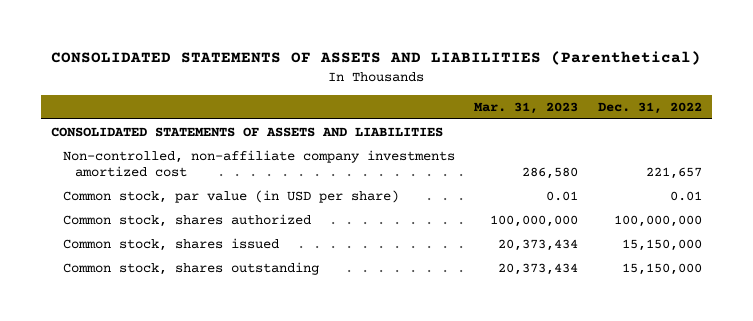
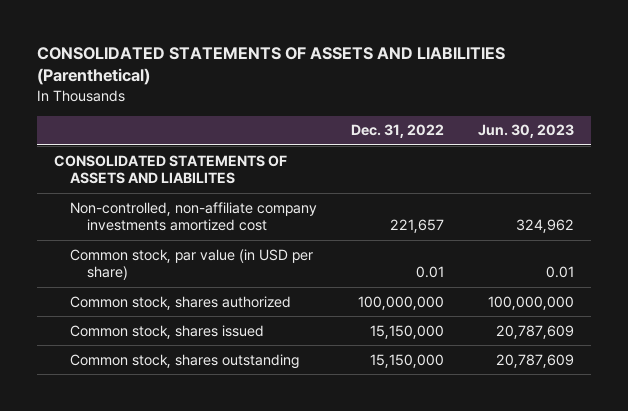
- | Mar. 31, 2023 | Dec. 31, 2022
+ | Dec. 31, 2022 | Jun. 30, 2023
- CONSOLIDATED STATEMENTS OF ASSETS AND LIABILITIES
+ CONSOLIDATED STATEMENTS OF ASSETS AND LIABILITES

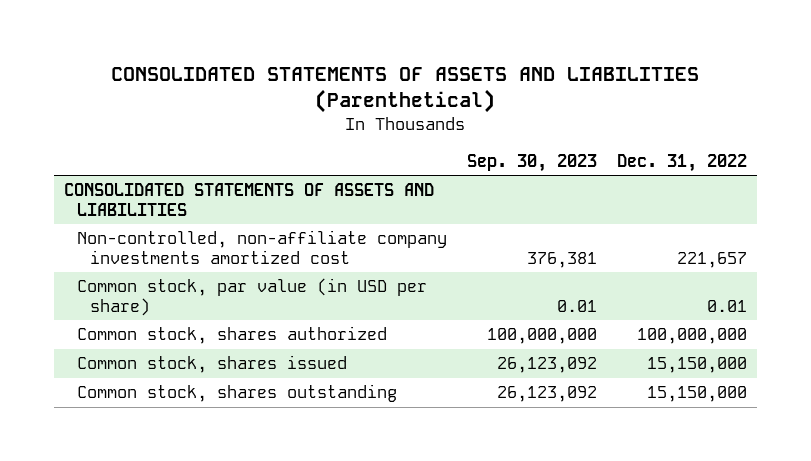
- | Dec. 31, 2022 | Jun. 30, 2023
+ | Sep. 30, 2023 | Dec. 31, 2022
- CONSOLIDATED STATEMENTS OF ASSETS AND LIABILITES
+ CONSOLIDATED STATEMENTS OF ASSETS AND LIABILITIES

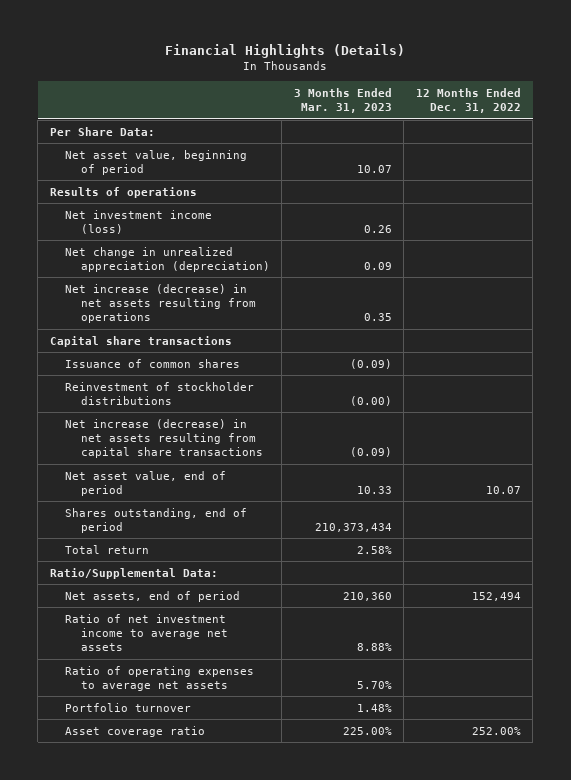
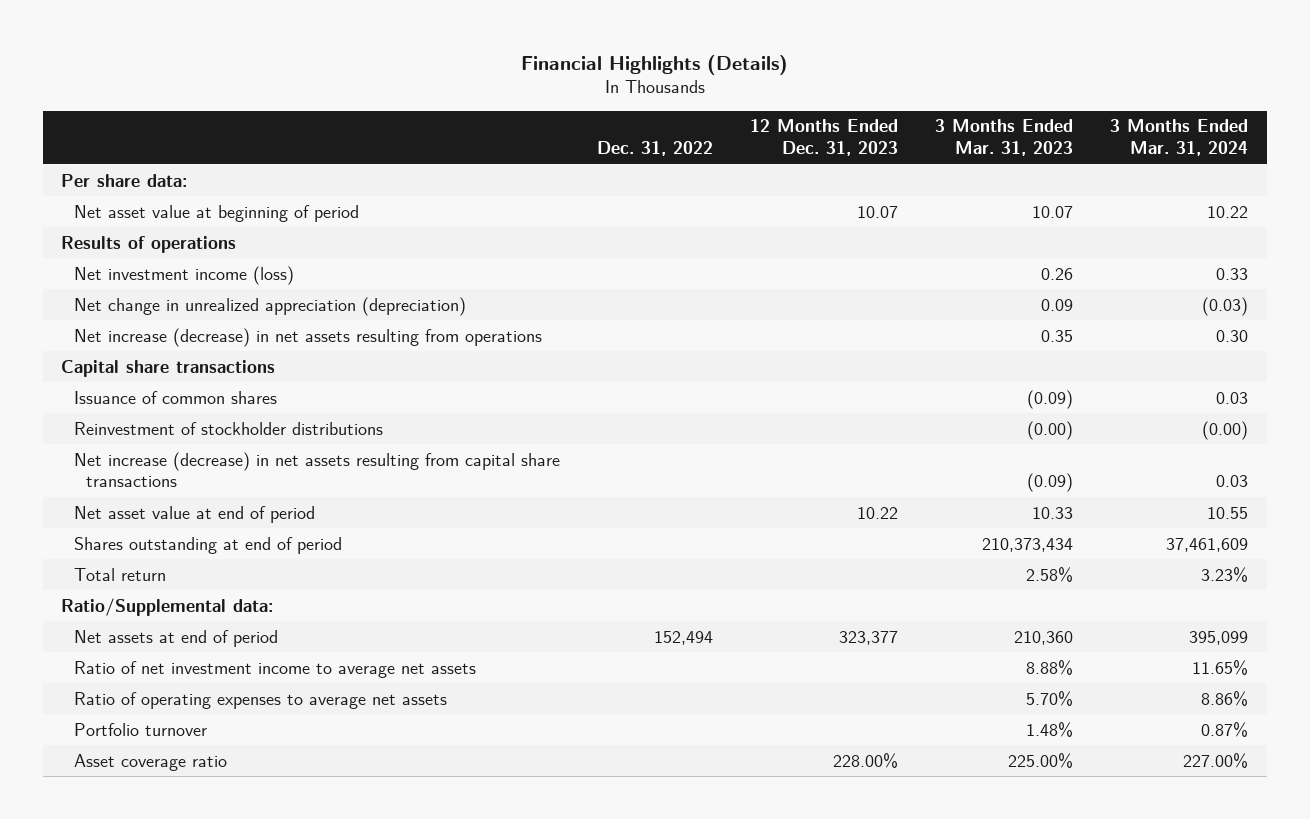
- | 3 Months Ended Mar. 31, 2023 | 12 Months Ended Dec. 31, 2022
+ | Dec. 31, 2022 | 12 Months Ended Dec. 31, 2023 | 3 Months Ended Mar. 31, 2023 | 3 Months Ended Mar. 31, 2024
- Per Share Data:
- Net asset value, beginning of period | 10.07 |
+ Per share data:
+ Net asset value at beginning of period | | 10.07 | 10.07 | 10.22
- Net asset value, end of period | 10.33 | 10.07
- Shares outstanding, end of period | 210,373,434 |
+ Net asset value at end of period | | 10.22 | 10.33 | 10.55
+ Shares outstanding at end of period | | | 210,373,434 | 37,461,609
- Ratio/Supplemental Data:
- Net assets, end of period | 210,360 | 152,494
+ Ratio/Supplemental data:
+ Net assets at end of period | 152,494 | 323,377 | 210,360 | 395,099

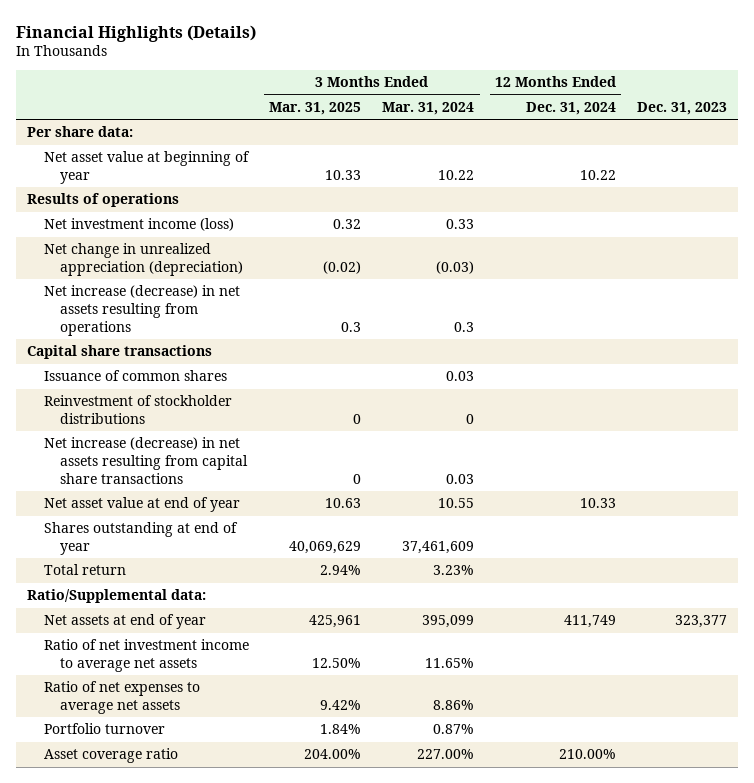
- | Dec. 31, 2022 | 12 Months Ended Dec. 31, 2023 | 3 Months Ended Mar. 31, 2023 | 3 Months Ended Mar. 31, 2024
+ | 3 Months Ended Mar. 31, 2025 | 3 Months Ended Mar. 31, 2024 | 12 Months Ended Dec. 31, 2024 | Dec. 31, 2023
- Net asset value at beginning of period | | 10.07 | 10.07 | 10.22
+ Net asset value at beginning of year | 10.33 | 10.22 | 10.22 |
- Net increase (decrease) in net assets resulting from operations | | | 0.35 | 0.30
+ Net increase (decrease) in net assets resulting from operations | 0.3 | 0.3 | |
- Reinvestment of stockholder distributions | | | (0.00) | (0.00)
+ Reinvestment of stockholder distributions | 0 | 0 | |
- Net asset value at end of period | | 10.22 | 10.33 | 10.55
- Shares outstanding at end of period | | | 210,373,434 | 37,461,609
+ Net asset value at end of year | 10.63 | 10.55 | 10.33 |
+ Shares outstanding at end of year | 40,069,629 | 37,461,609 | |
- Net assets at end of period | 152,494 | 323,377 | 210,360 | 395,099
+ Net assets at end of year | 425,961 | 395,099 | 411,749 | 323,377
- Ratio of operating expenses to average net assets | | | 5.70% | 8.86%
+ Ratio of net expenses to average net assets | 9.42% | 8.86% | |

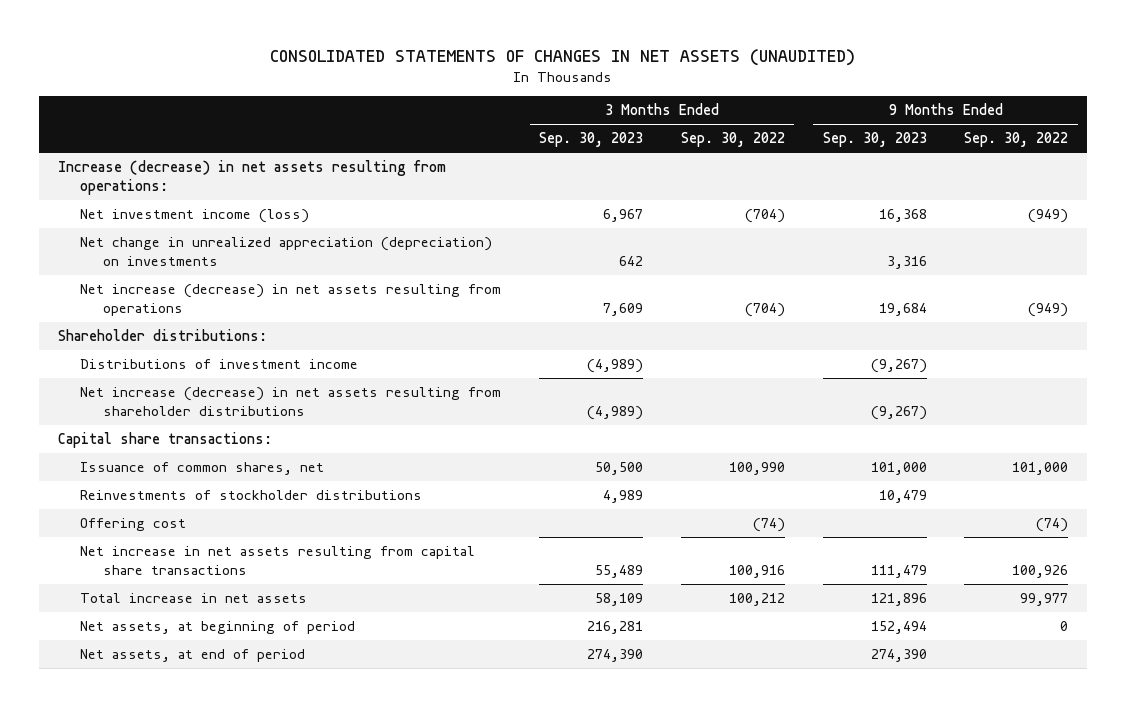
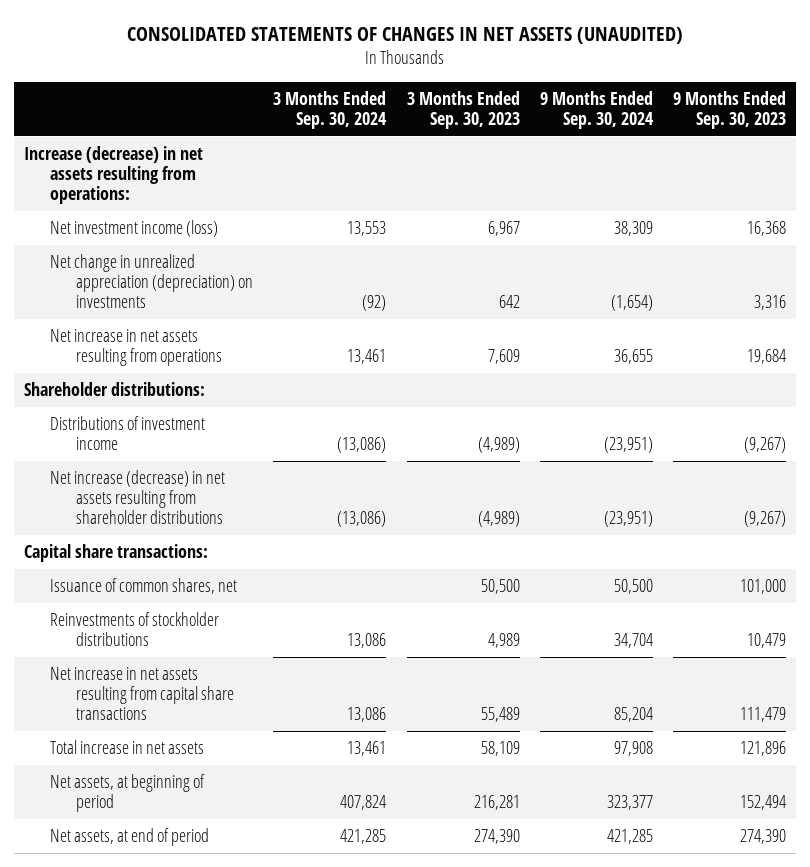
- | 3 Months Ended Sep. 30, 2023 | 3 Months Ended Sep. 30, 2022 | 9 Months Ended Sep. 30, 2023 | 9 Months Ended Sep. 30, 2022
+ | 3 Months Ended Sep. 30, 2024 | 3 Months Ended Sep. 30, 2023 | 9 Months Ended Sep. 30, 2024 | 9 Months Ended Sep. 30, 2023
- Net increase (decrease) in net assets resulting from operations | 7,609 | (704) | 19,684 | (949)
+ Net increase in net assets resulting from operations | 13,461 | 7,609 | 36,655 | 19,684
- Offering cost | | (74) | | (74)

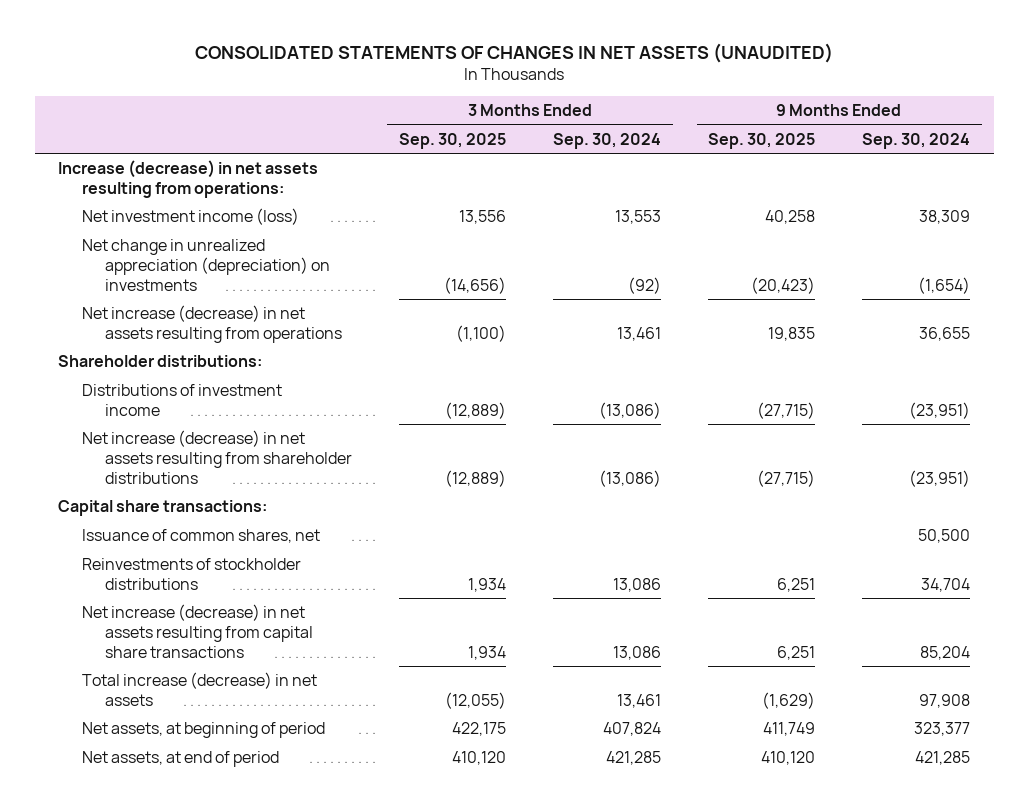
- | 3 Months Ended Sep. 30, 2024 | 3 Months Ended Sep. 30, 2023 | 9 Months Ended Sep. 30, 2024 | 9 Months Ended Sep. 30, 2023
+ | 3 Months Ended Sep. 30, 2025 | 3 Months Ended Sep. 30, 2024 | 9 Months Ended Sep. 30, 2025 | 9 Months Ended Sep. 30, 2024
- Net increase in net assets resulting from operations | 13,461 | 7,609 | 36,655 | 19,684
+ Net increase (decrease) in net assets resulting from operations | (1,100) | 13,461 | 19,835 | 36,655
- Net increase in net assets resulting from capital share transactions | 13,086 | 55,489 | 85,204 | 111,479
- Total increase in net assets | 13,461 | 58,109 | 97,908 | 121,896
+ Net increase (decrease) in net assets resulting from capital share transactions | 1,934 | 13,086 | 6,251 | 85,204
+ Total increase (decrease) in net assets | (12,055) | 13,461 | (1,629) | 97,908

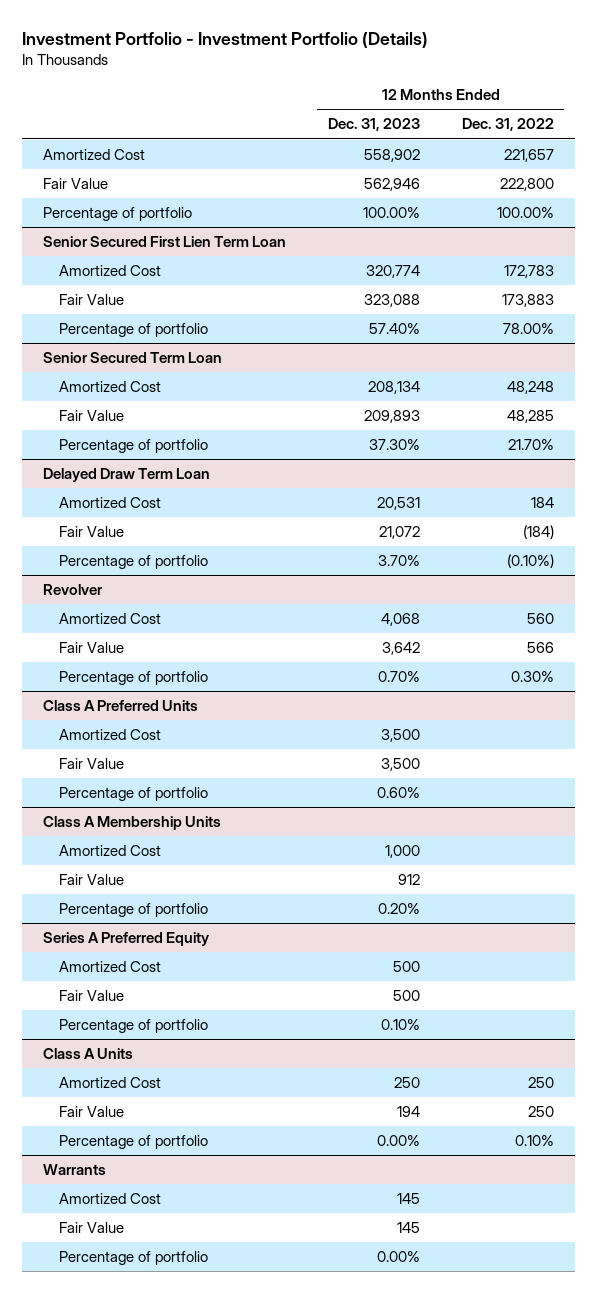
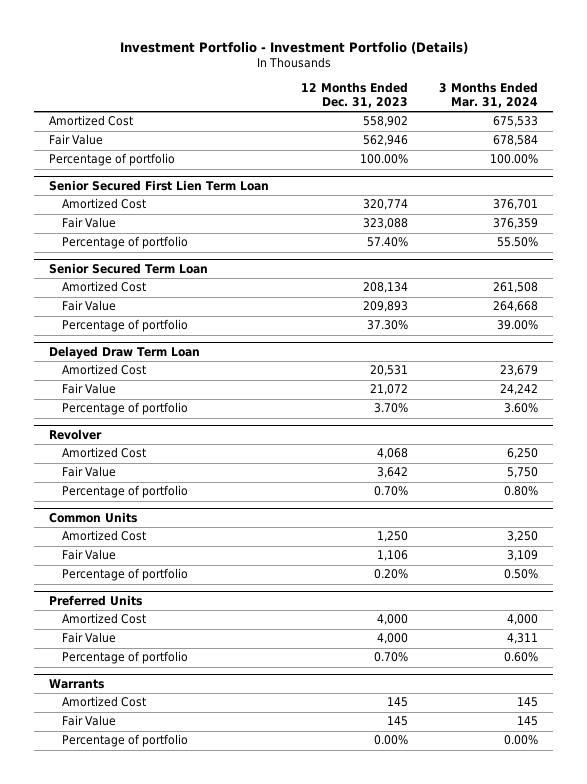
- | 12 Months Ended Dec. 31, 2023 | 12 Months Ended Dec. 31, 2022
+ | 12 Months Ended Dec. 31, 2023 | 3 Months Ended Mar. 31, 2024
- Class A Preferred Units
- Amortized Cost | 3,500 |
- Fair Value | 3,500 |
- Percentage of portfolio | 0.60% |
- Class A Membership Units
- Amortized Cost | 1,000 |
- Fair Value | 912 |
+ Common Units
+ Amortized Cost | 1,250 | 3,250
+ Fair Value | 1,106 | 3,109
- Series A Preferred Equity
- Amortized Cost | 500 |
- Fair Value | 500 |
- Percentage of portfolio | 0.10% |
- Class A Units
- Amortized Cost | 250 | 250
- Fair Value | 194 | 250
- Percentage of portfolio | 0.00% | 0.10%
+ Preferred Units
+ Amortized Cost | 4,000 | 4,000
+ Fair Value | 4,000 | 4,311
+ Percentage of portfolio | 0.70% | 0.60%

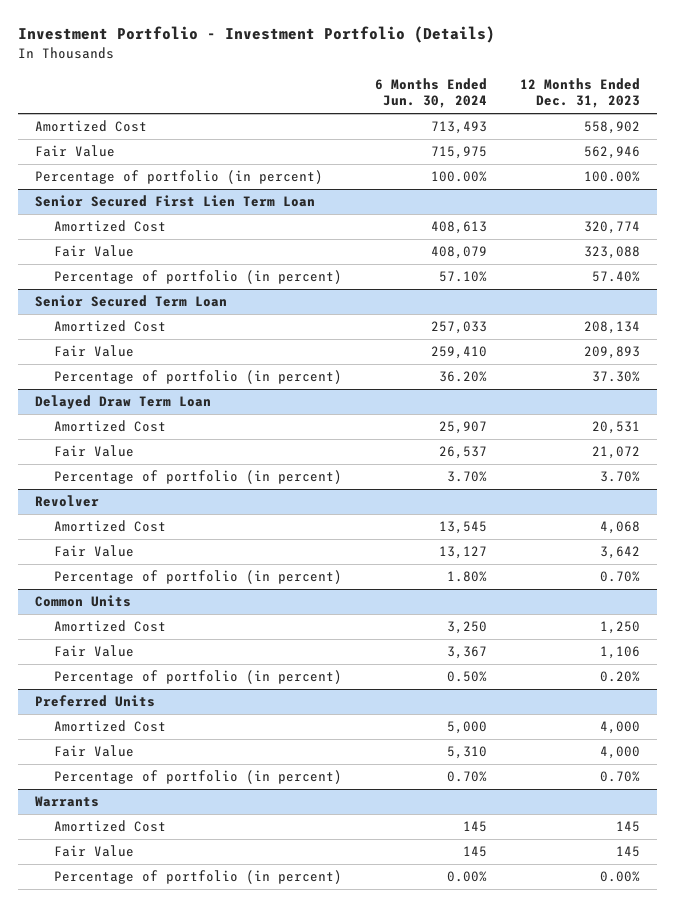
- | 12 Months Ended Dec. 31, 2023 | 3 Months Ended Mar. 31, 2024
+ | 6 Months Ended Jun. 30, 2024 | 12 Months Ended Dec. 31, 2023
- Percentage of portfolio | 100.00% | 100.00%
+ Percentage of portfolio (in percent) | 100.00% | 100.00%
@ Senior Secured First Lien Term Loan
- Percentage of portfolio | 57.40% | 55.50%
+ Percentage of portfolio (in percent) | 57.10% | 57.40%
@ Senior Secured Term Loan
- Percentage of portfolio | 37.30% | 39.00%
+ Percentage of portfolio (in percent) | 36.20% | 37.30%
@ Delayed Draw Term Loan
- Percentage of portfolio | 3.70% | 3.60%
+ Percentage of portfolio (in percent) | 3.70% | 3.70%
@ Revolver
- Percentage of portfolio | 0.70% | 0.80%
+ Percentage of portfolio (in percent) | 1.80% | 0.70%
@ Common Units
- Percentage of portfolio | 0.20% | 0.50%
+ Percentage of portfolio (in percent) | 0.50% | 0.20%
@ Preferred Units
- Percentage of portfolio | 0.70% | 0.60%
+ Percentage of portfolio (in percent) | 0.70% | 0.70%
@ Warrants
- Percentage of portfolio | 0.00% | 0.00%
+ Percentage of portfolio (in percent) | 0.00% | 0.00%

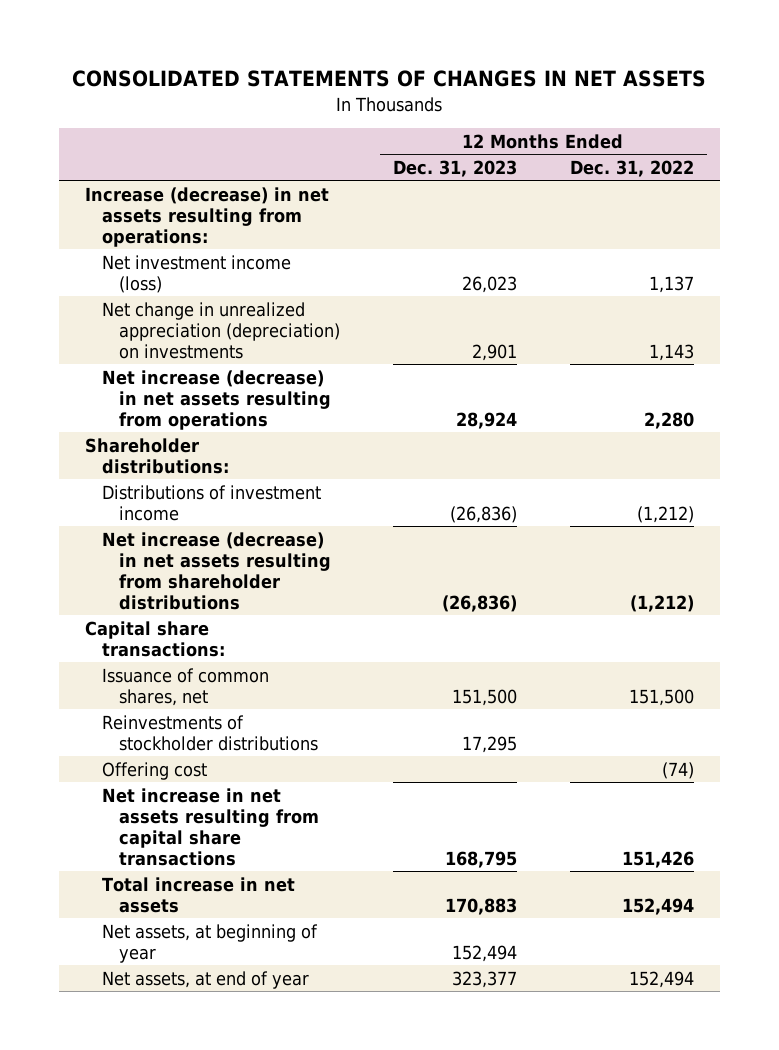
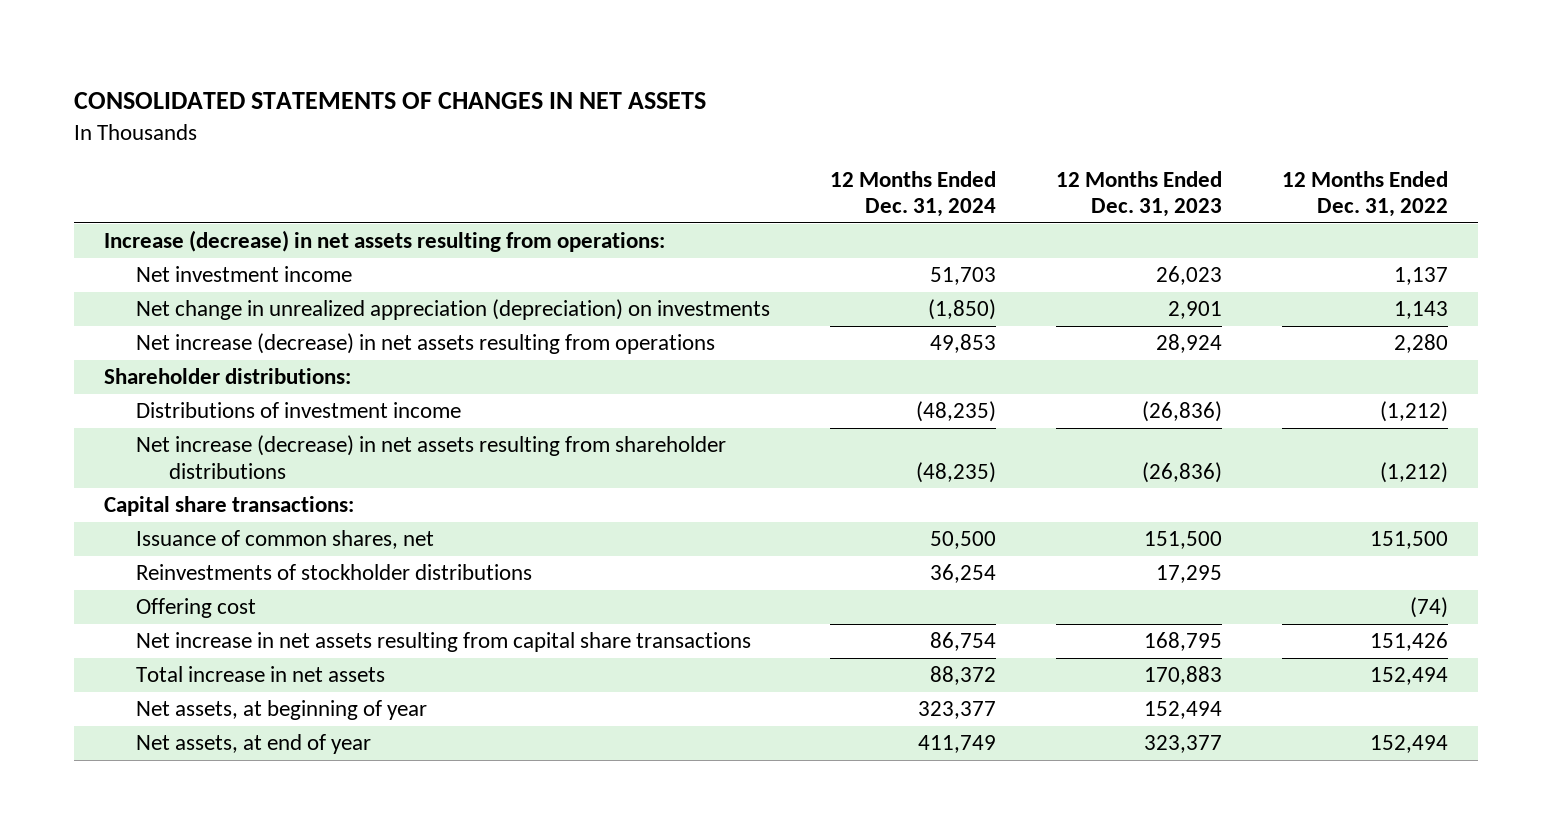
- | 12 Months Ended Dec. 31, 2023 | 12 Months Ended Dec. 31, 2022
+ | 12 Months Ended Dec. 31, 2024 | 12 Months Ended Dec. 31, 2023 | 12 Months Ended Dec. 31, 2022
- Net investment income (loss) | 26,023 | 1,137
+ Net investment income | 51,703 | 26,023 | 1,137

